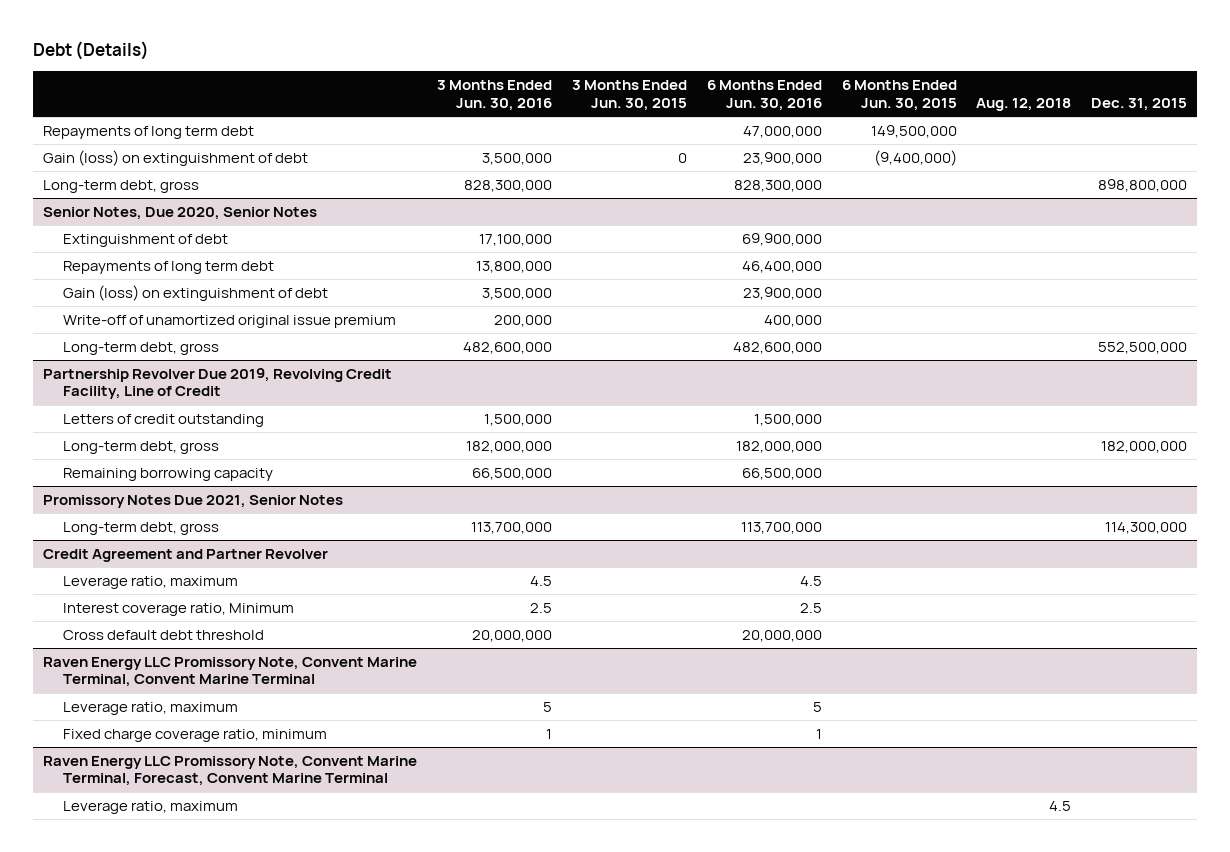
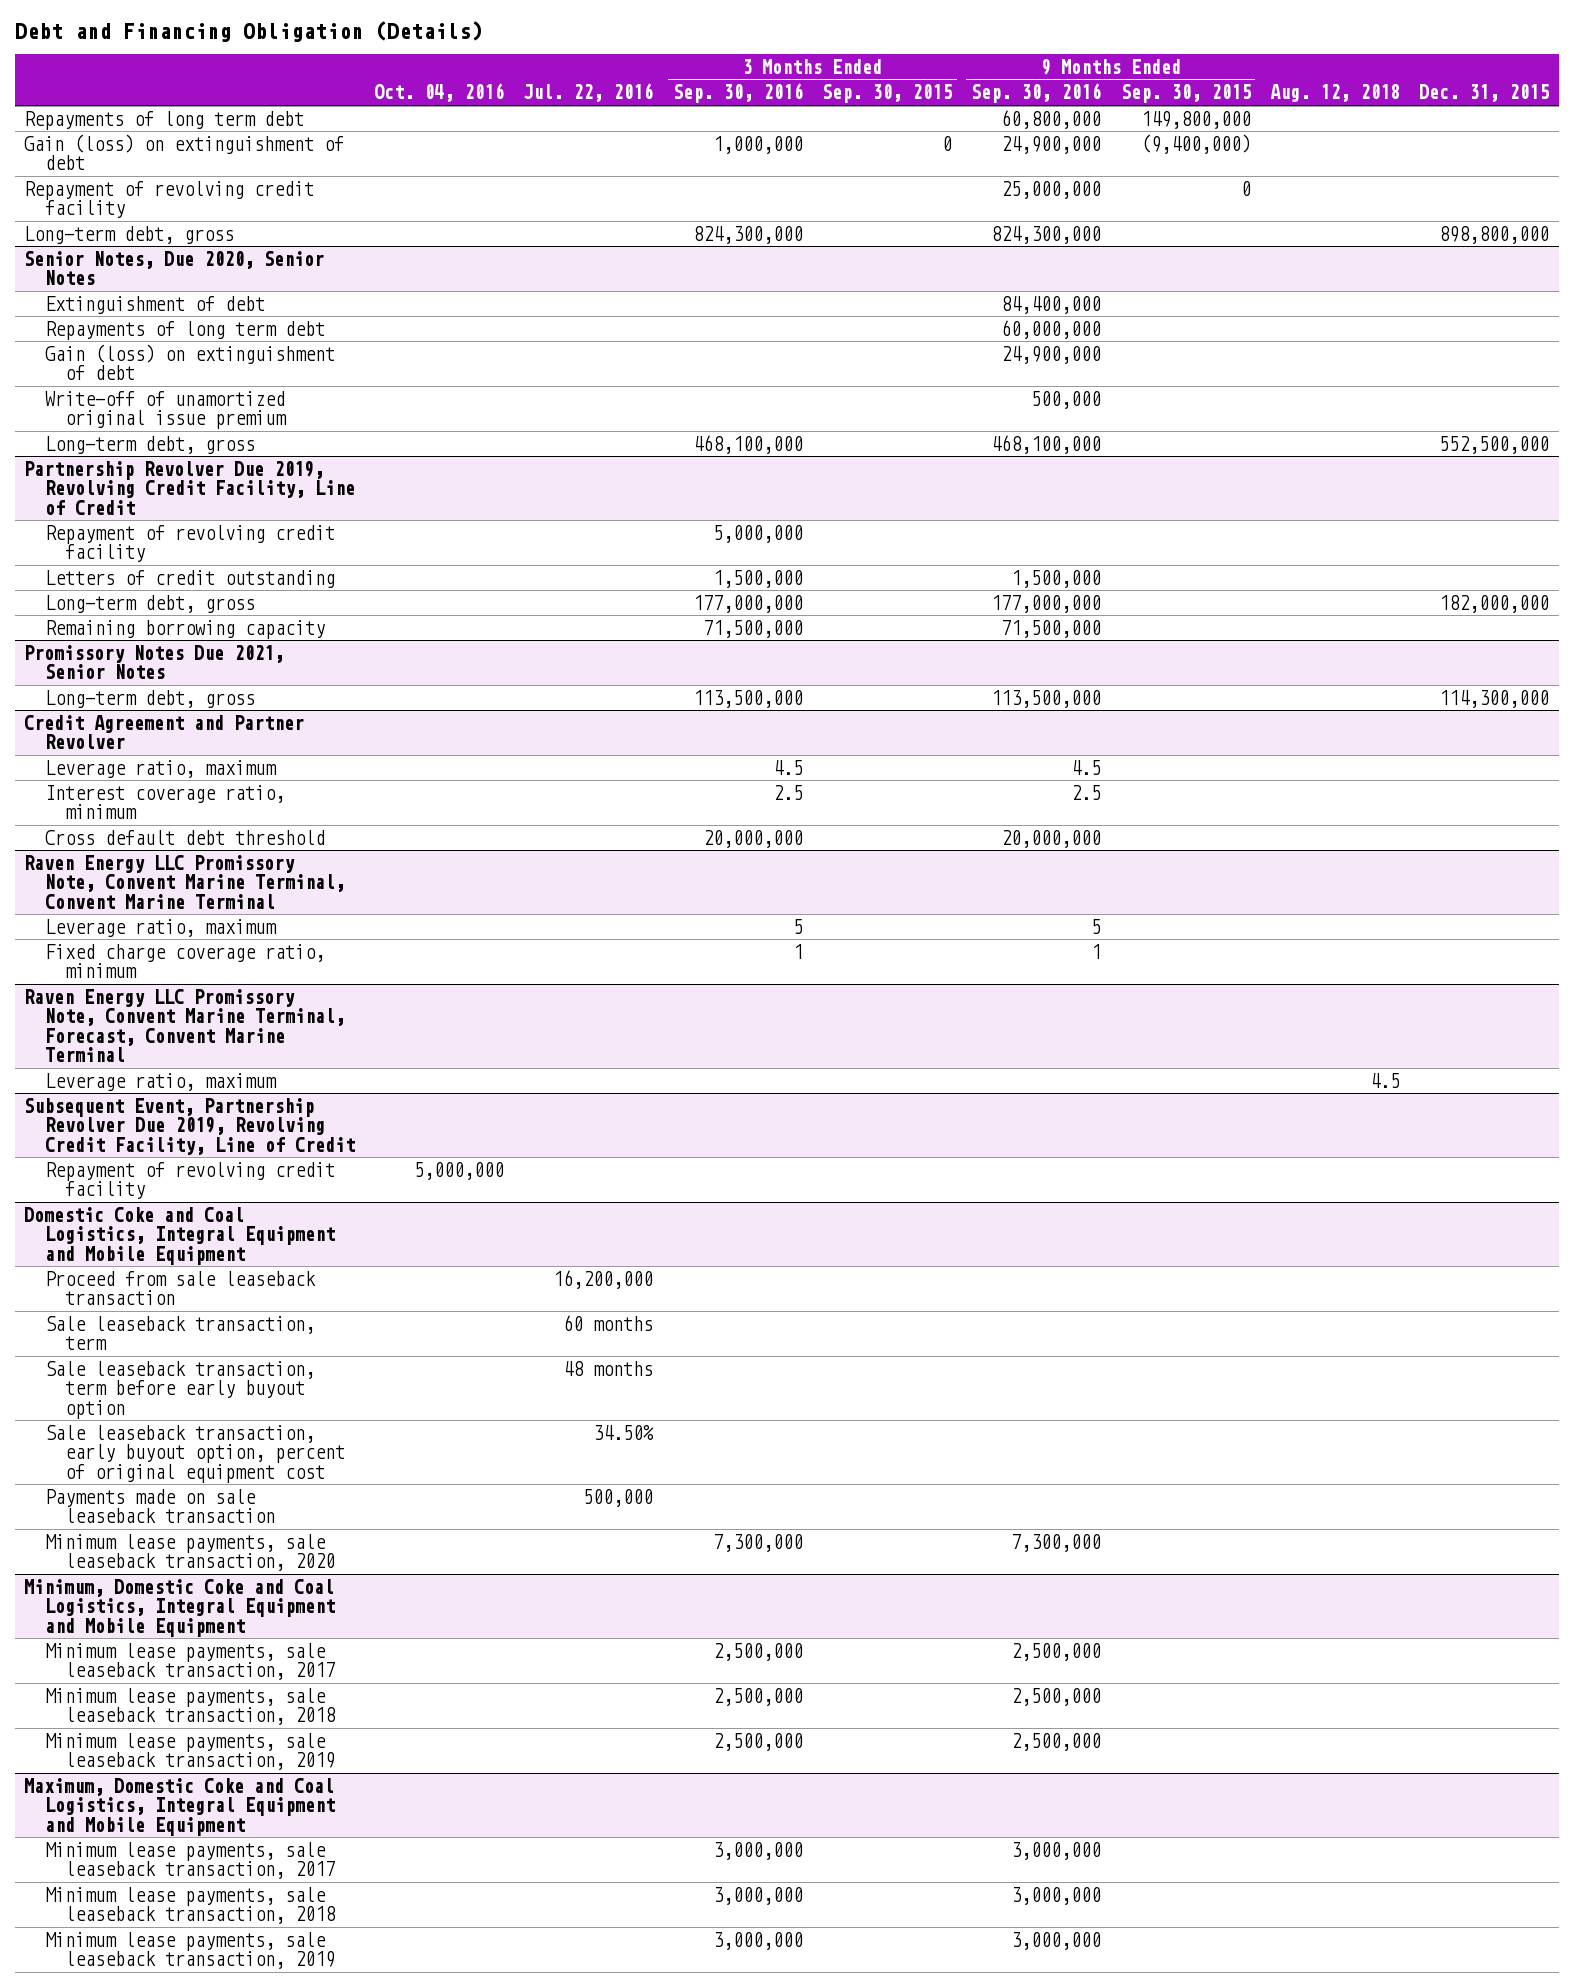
- Debt (Details)
+ Debt and Financing Obligation (Details)
- | 3 Months Ended Jun. 30, 2016 | 3 Months Ended Jun. 30, 2015 | 6 Months Ended Jun. 30, 2016 | 6 Months Ended Jun. 30, 2015 | Aug. 12, 2018 | Dec. 31, 2015
+ | Oct. 04, 2016 | Jul. 22, 2016 | 3 Months Ended Sep. 30, 2016 | 3 Months Ended Sep. 30, 2015 | 9 Months Ended Sep. 30, 2016 | 9 Months Ended Sep. 30, 2015 | Aug. 12, 2018 | Dec. 31, 2015
+ Repayment of revolving credit facility | | | | | 25,000,000 | 0 | |
@ Partnership Revolver Due 2019, Revolving Credit Facility, Line of Credit
+ Repayment of revolving credit facility | | | 5,000,000 | | | | |
@ Credit Agreement and Partner Revolver
- Interest coverage ratio, Minimum | 2.5 | | 2.5 | | |
+ Interest coverage ratio, minimum | | | 2.5 | | 2.5 | | |
+ Subsequent Event, Partnership Revolver Due 2019, Revolving Credit Facility, Line of Credit
+ Repayment of revolving credit facility | 5,000,000 | | | | | | |
+ Domestic Coke and Coal Logistics, Integral Equipment and Mobile Equipment
+ Proceed from sale leaseback transaction | | 16,200,000 | | | | | |
+ Sale leaseback transaction, term | | 60 months | | | | | |
+ Sale leaseback transaction, term before early buyout option | | 48 months | | | | | |
+ Sale leaseback transaction, early buyout option, percent of original equipment cost | | 34.50% | | | | | |
+ Payments made on sale leaseback transaction | | 500,000 | | | | | |
+ Minimum lease payments, sale leaseback transaction, 2020 | | | 7,300,000 | | 7,300,000 | | |
+ Minimum, Domestic Coke and Coal Logistics, Integral Equipment and Mobile Equipment
+ Minimum lease payments, sale leaseback transaction, 2017 | | | 2,500,000 | | 2,500,000 | | |
+ Minimum lease payments, sale leaseback transaction, 2018 | | | 2,500,000 | | 2,500,000 | | |
+ Minimum lease payments, sale leaseback transaction, 2019 | | | 2,500,000 | | 2,500,000 | | |
+ Maximum, Domestic Coke and Coal Logistics, Integral Equipment and Mobile Equipment
+ Minimum lease payments, sale leaseback transaction, 2017 | | | 3,000,000 | | 3,000,000 | | |
+ Minimum lease payments, sale leaseback transaction, 2018 | | | 3,000,000 | | 3,000,000 | | |
+ Minimum lease payments, sale leaseback transaction, 2019 | | | 3,000,000 | | 3,000,000 | | |

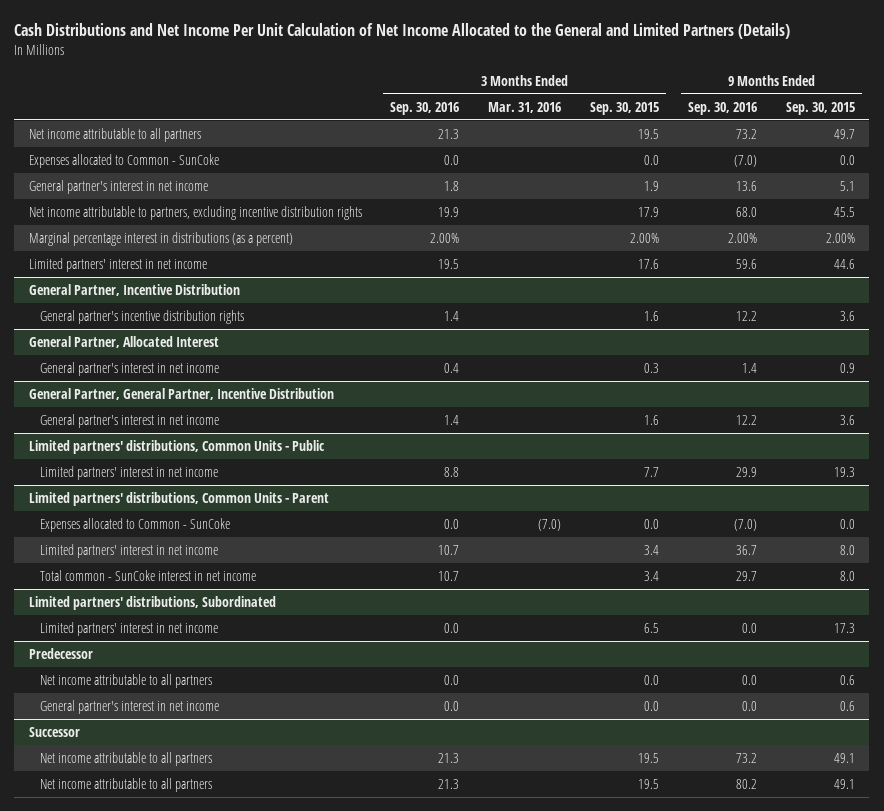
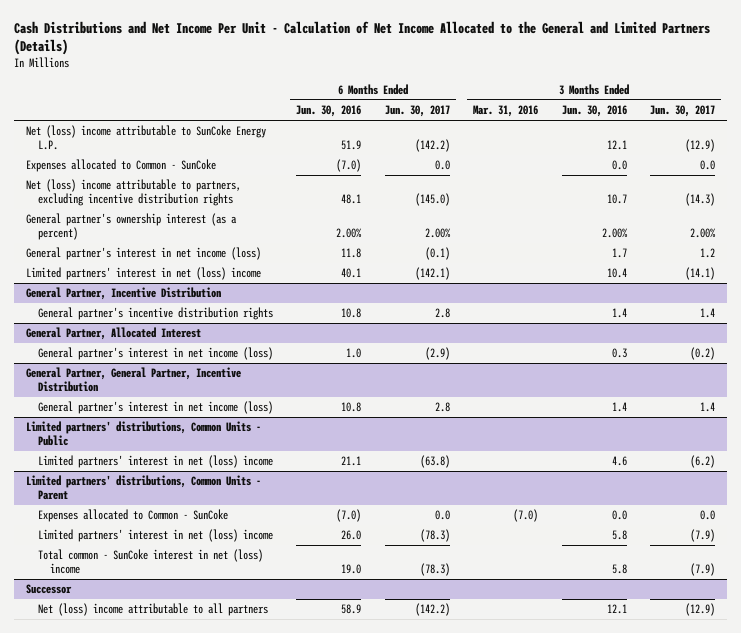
- Cash Distributions and Net Income Per Unit Calculation of Net Income Allocated to the General and Limited Partners (Details)
+ Cash Distributions and Net Income Per Unit - Calculation of Net Income Allocated to the General and Limited Partners (Details)
- | 3 Months Ended Sep. 30, 2016 | 3 Months Ended Mar. 31, 2016 | 3 Months Ended Sep. 30, 2015 | 9 Months Ended Sep. 30, 2016 | 9 Months Ended Sep. 30, 2015
+ | 6 Months Ended Jun. 30, 2016 | 6 Months Ended Jun. 30, 2017 | 3 Months Ended Mar. 31, 2016 | 3 Months Ended Jun. 30, 2016 | 3 Months Ended Jun. 30, 2017
- Net income attributable to all partners | 21.3 | | 19.5 | 73.2 | 49.7
+ Net (loss) income attributable to SunCoke Energy L.P. | 51.9 | (142.2) | | 12.1 | (12.9)
- General partner's interest in net income | 1.8 | | 1.9 | 13.6 | 5.1
- Net income attributable to partners, excluding incentive distribution rights | 19.9 | | 17.9 | 68.0 | 45.5
- Marginal percentage interest in distributions (as a percent) | 2.00% | | 2.00% | 2.00% | 2.00%
- Limited partners' interest in net income | 19.5 | | 17.6 | 59.6 | 44.6
+ Net (loss) income attributable to partners, excluding incentive distribution rights | 48.1 | (145.0) | | 10.7 | (14.3)
+ General partner's ownership interest (as a percent) | 2.00% | 2.00% | | 2.00% | 2.00%
+ General partner's interest in net income (loss) | 11.8 | (0.1) | | 1.7 | 1.2
+ Limited partners' interest in net (loss) income | 40.1 | (142.1) | | 10.4 | (14.1)
@ General Partner, Allocated Interest
- General partner's interest in net income | 0.4 | | 0.3 | 1.4 | 0.9
+ General partner's interest in net income (loss) | 1.0 | (2.9) | | 0.3 | (0.2)
@ General Partner, General Partner, Incentive Distribution
- General partner's interest in net income | 1.4 | | 1.6 | 12.2 | 3.6
+ General partner's interest in net income (loss) | 10.8 | 2.8 | | 1.4 | 1.4
@ Limited partners' distributions, Common Units - Public
- Limited partners' interest in net income | 8.8 | | 7.7 | 29.9 | 19.3
+ Limited partners' interest in net (loss) income | 21.1 | (63.8) | | 4.6 | (6.2)
@ Limited partners' distributions, Common Units - Parent
- Limited partners' interest in net income | 10.7 | | 3.4 | 36.7 | 8.0
- Total common - SunCoke interest in net income | 10.7 | | 3.4 | 29.7 | 8.0
- Limited partners' distributions, Subordinated
- Limited partners' interest in net income | 0.0 | | 6.5 | 0.0 | 17.3
- Predecessor
- Net income attributable to all partners | 0.0 | | 0.0 | 0.0 | 0.6
- General partner's interest in net income | 0.0 | | 0.0 | 0.0 | 0.6
@ Limited partners' distributions, Common Units - Parent
+ Limited partners' interest in net (loss) income | 26.0 | (78.3) | | 5.8 | (7.9)
+ Total common - SunCoke interest in net (loss) income | 19.0 | (78.3) | | 5.8 | (7.9)
@ Successor
- Net income attributable to all partners | 21.3 | | 19.5 | 73.2 | 49.1
- Net income attributable to all partners | 21.3 | | 19.5 | 80.2 | 49.1
+ Net (loss) income attributable to all partners | 58.9 | (142.2) | | 12.1 | (12.9)

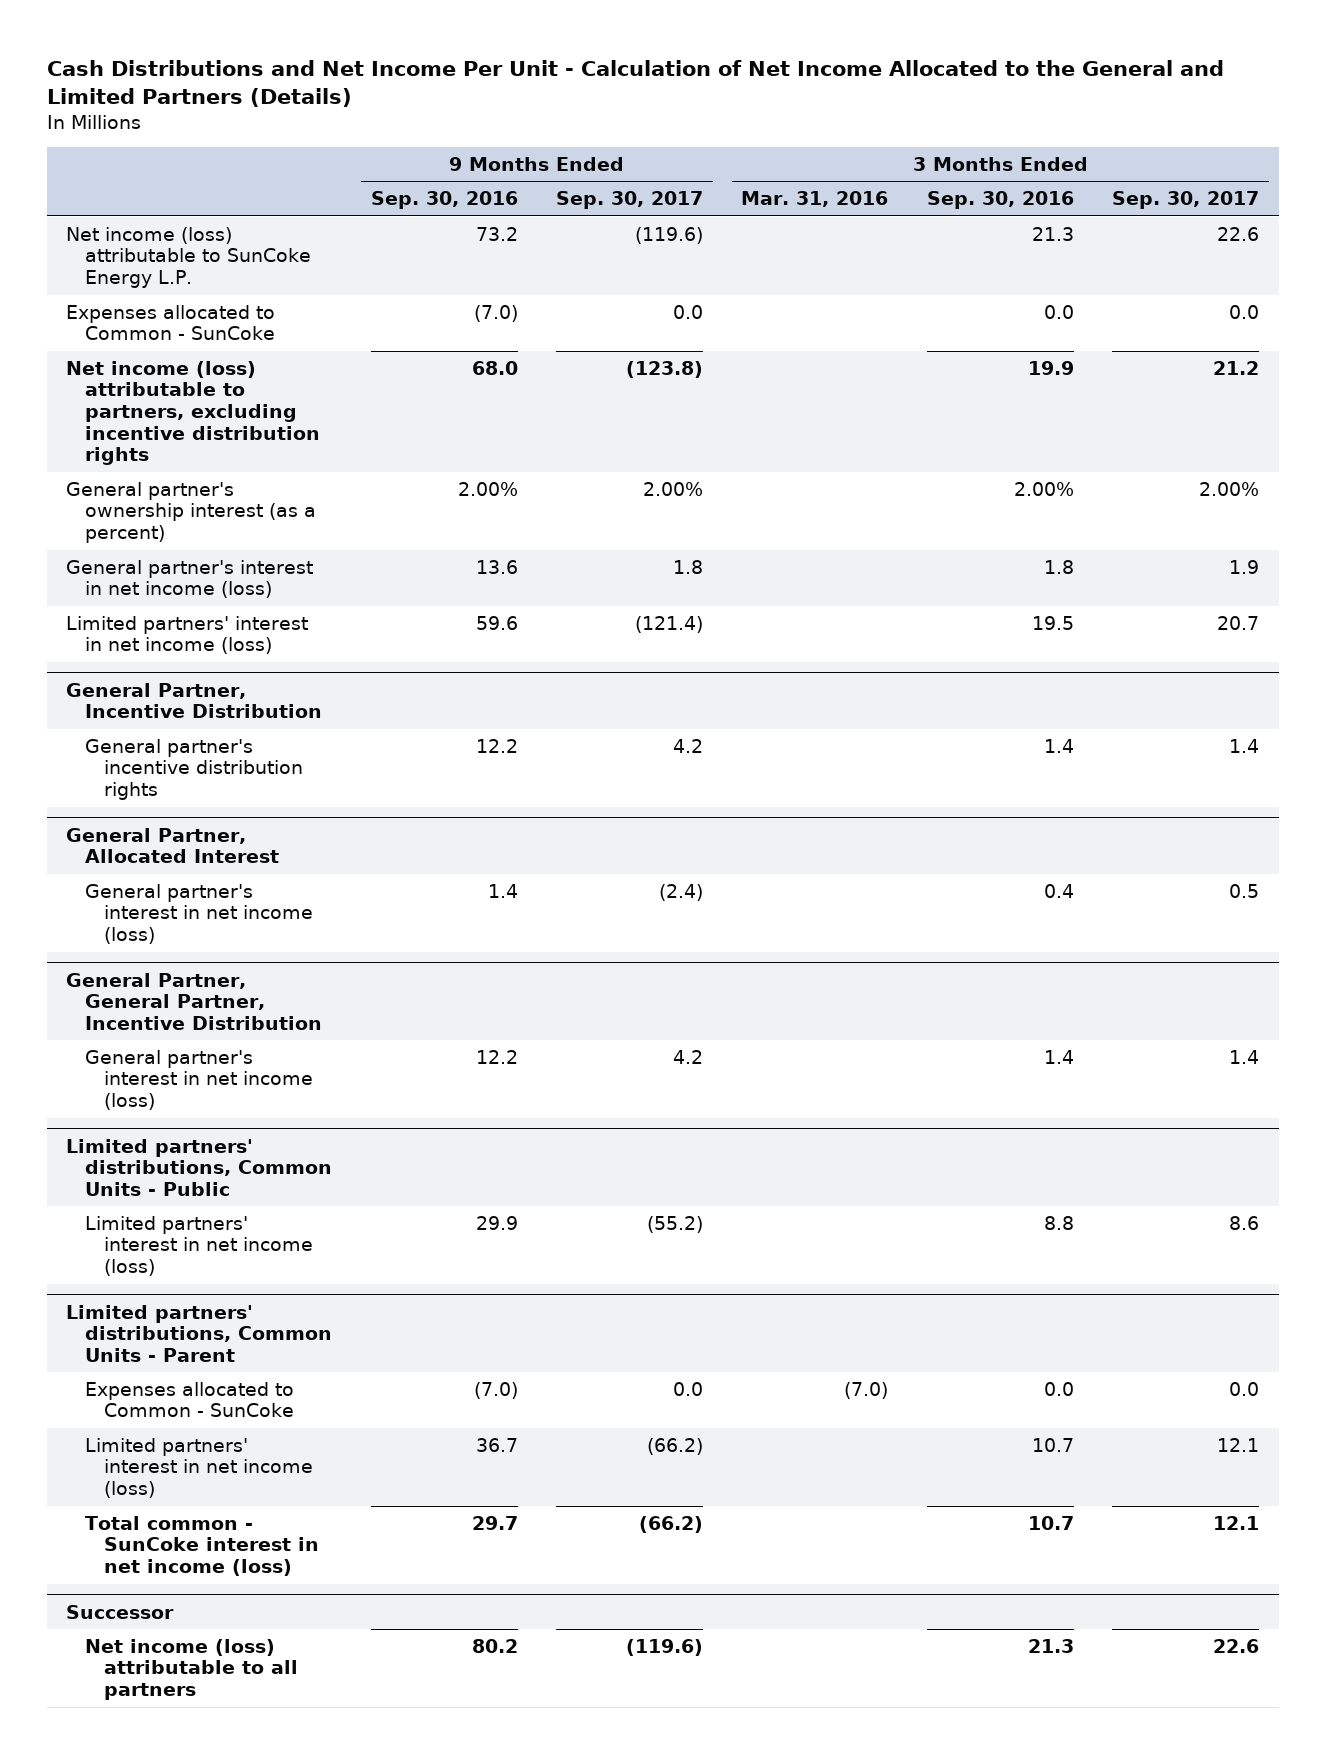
- | 6 Months Ended Jun. 30, 2016 | 6 Months Ended Jun. 30, 2017 | 3 Months Ended Mar. 31, 2016 | 3 Months Ended Jun. 30, 2016 | 3 Months Ended Jun. 30, 2017
+ | 9 Months Ended Sep. 30, 2016 | 9 Months Ended Sep. 30, 2017 | 3 Months Ended Mar. 31, 2016 | 3 Months Ended Sep. 30, 2016 | 3 Months Ended Sep. 30, 2017
- Net (loss) income attributable to SunCoke Energy L.P. | 51.9 | (142.2) | | 12.1 | (12.9)
+ Net income (loss) attributable to SunCoke Energy L.P. | 73.2 | (119.6) | | 21.3 | 22.6
- Net (loss) income attributable to partners, excluding incentive distribution rights | 48.1 | (145.0) | | 10.7 | (14.3)
+ Net income (loss) attributable to partners, excluding incentive distribution rights | 68.0 | (123.8) | | 19.9 | 21.2
- Limited partners' interest in net (loss) income | 40.1 | (142.1) | | 10.4 | (14.1)
+ Limited partners' interest in net income (loss) | 59.6 | (121.4) | | 19.5 | 20.7
@ Limited partners' distributions, Common Units - Public
- Limited partners' interest in net (loss) income | 21.1 | (63.8) | | 4.6 | (6.2)
+ Limited partners' interest in net income (loss) | 29.9 | (55.2) | | 8.8 | 8.6
@ Limited partners' distributions, Common Units - Parent
- Limited partners' interest in net (loss) income | 26.0 | (78.3) | | 5.8 | (7.9)
- Total common - SunCoke interest in net (loss) income | 19.0 | (78.3) | | 5.8 | (7.9)
+ Limited partners' interest in net income (loss) | 36.7 | (66.2) | | 10.7 | 12.1
+ Total common - SunCoke interest in net income (loss) | 29.7 | (66.2) | | 10.7 | 12.1
@ Successor
- Net (loss) income attributable to all partners | 58.9 | (142.2) | | 12.1 | (12.9)
+ Net income (loss) attributable to all partners | 80.2 | (119.6) | | 21.3 | 22.6

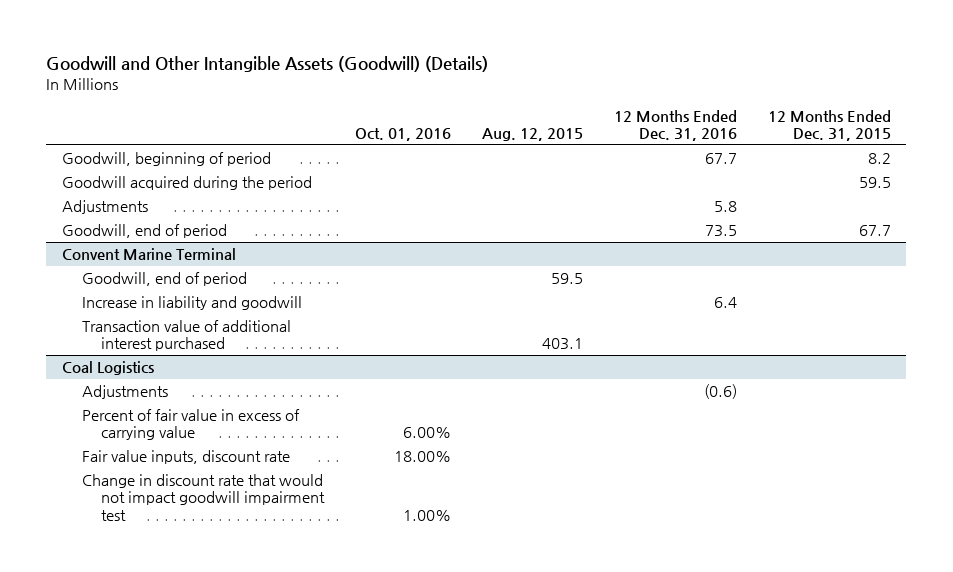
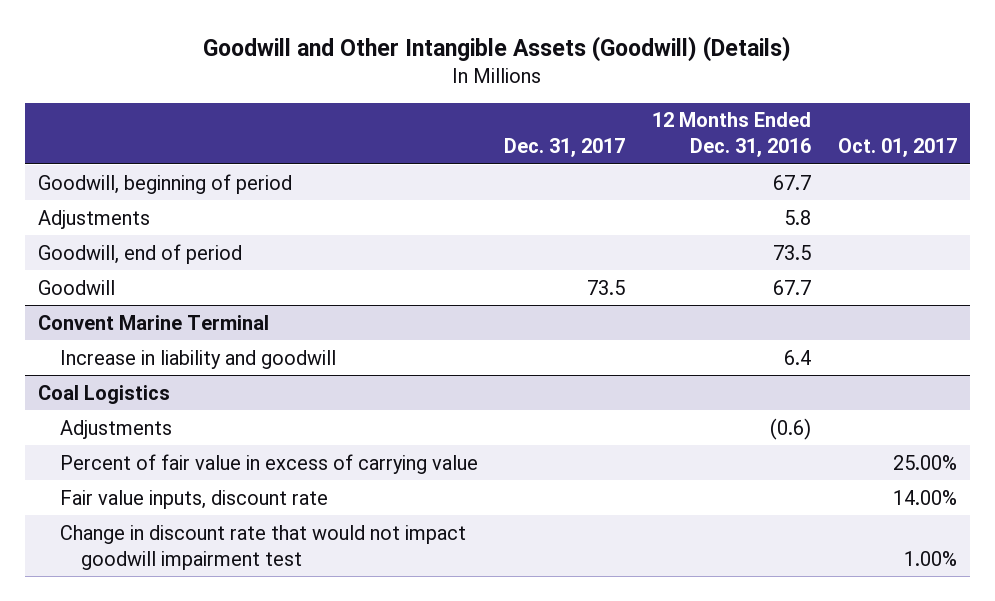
- | Oct. 01, 2016 | Aug. 12, 2015 | 12 Months Ended Dec. 31, 2016 | 12 Months Ended Dec. 31, 2015
+ | Dec. 31, 2017 | 12 Months Ended Dec. 31, 2016 | Oct. 01, 2017
- Goodwill acquired during the period | | | | 59.5
+ Goodwill | 73.5 | 67.7 |
@ Convent Marine Terminal
- Goodwill, end of period | | 59.5 | |
- Transaction value of additional interest purchased | | 403.1 | |

